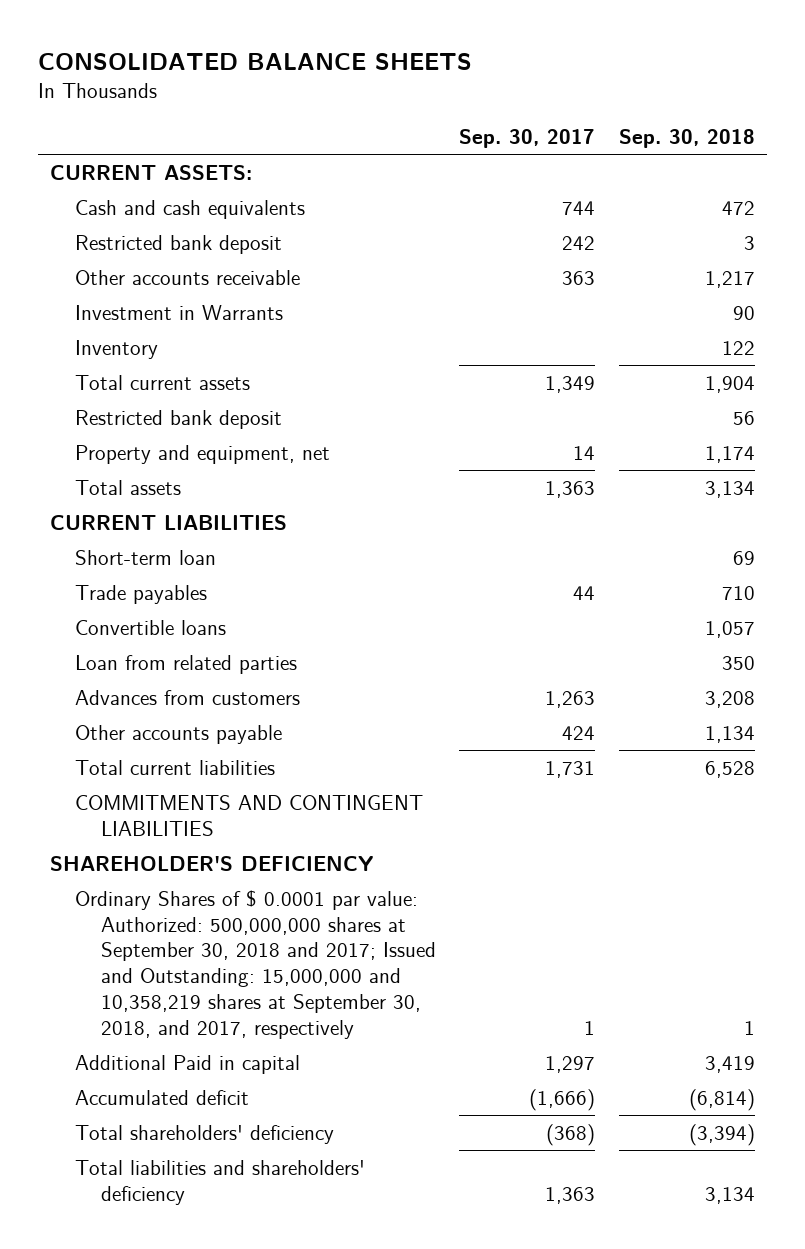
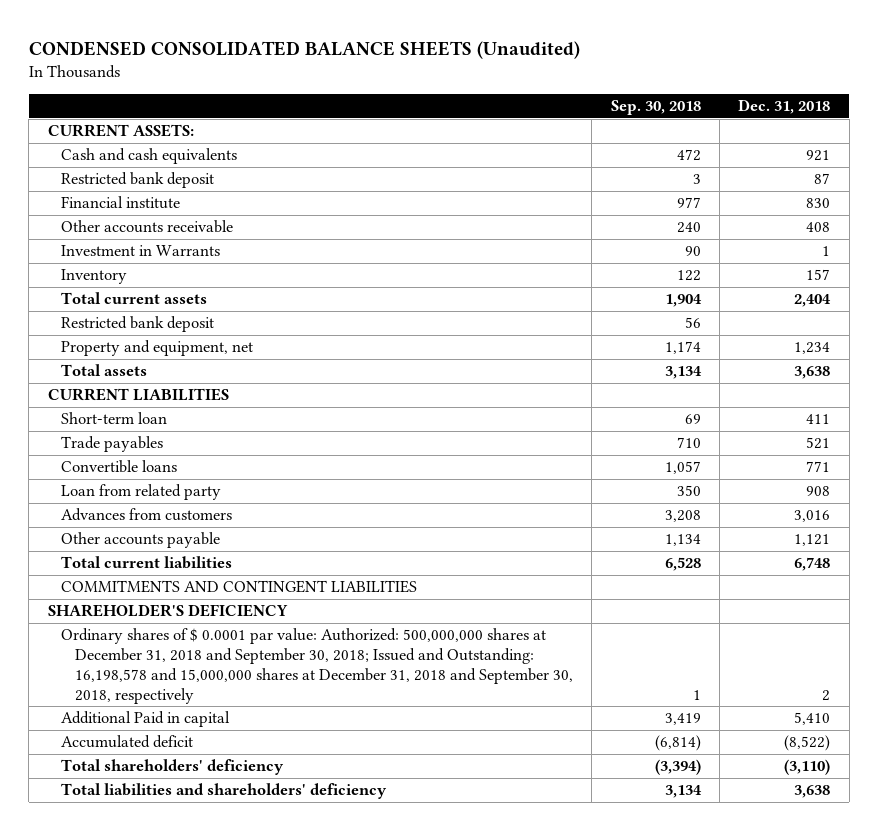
- CONSOLIDATED BALANCE SHEETS
+ CONDENSED CONSOLIDATED BALANCE SHEETS (Unaudited)
- | Sep. 30, 2017 | Sep. 30, 2018
+ | Sep. 30, 2018 | Dec. 31, 2018
- Other accounts receivable | 363 | 1,217
+ Financial institute | 977 | 830
+ Other accounts receivable | 240 | 408
- Loan from related parties | | 350
+ Loan from related party | 350 | 908
- Ordinary Shares of $ 0.0001 par value: Authorized: 500,000,000 shares at September 30, 2018 and 2017; Issued and Outstanding: 15,000,000 and 10,358,219 shares at September 30, 2018, and 2017, respectively | 1 | 1
+ Ordinary shares of $ 0.0001 par value: Authorized: 500,000,000 shares at December 31, 2018 and September 30, 2018; Issued and Outstanding: 16,198,578 and 15,000,000 shares at December 31, 2018 and September 30, 2018, respectively | 1 | 2

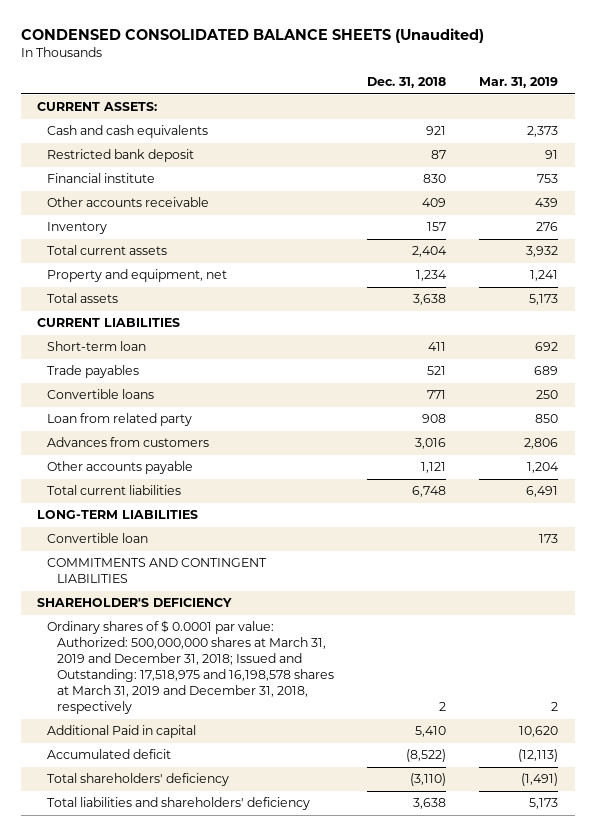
- | Sep. 30, 2018 | Dec. 31, 2018
+ | Dec. 31, 2018 | Mar. 31, 2019
- Other accounts receivable | 240 | 408
- Investment in Warrants | 90 | 1
+ Other accounts receivable | 409 | 439
- Restricted bank deposit | 56 |
+ LONG-TERM LIABILITIES
+ Convertible loan | | 173
- Ordinary shares of $ 0.0001 par value: Authorized: 500,000,000 shares at December 31, 2018 and September 30, 2018; Issued and Outstanding: 16,198,578 and 15,000,000 shares at December 31, 2018 and September 30, 2018, respectively | 1 | 2
+ Ordinary shares of $ 0.0001 par value: Authorized: 500,000,000 shares at March 31, 2019 and December 31, 2018; Issued and Outstanding: 17,518,975 and 16,198,578 shares at March 31, 2019 and December 31, 2018, respectively | 2 | 2

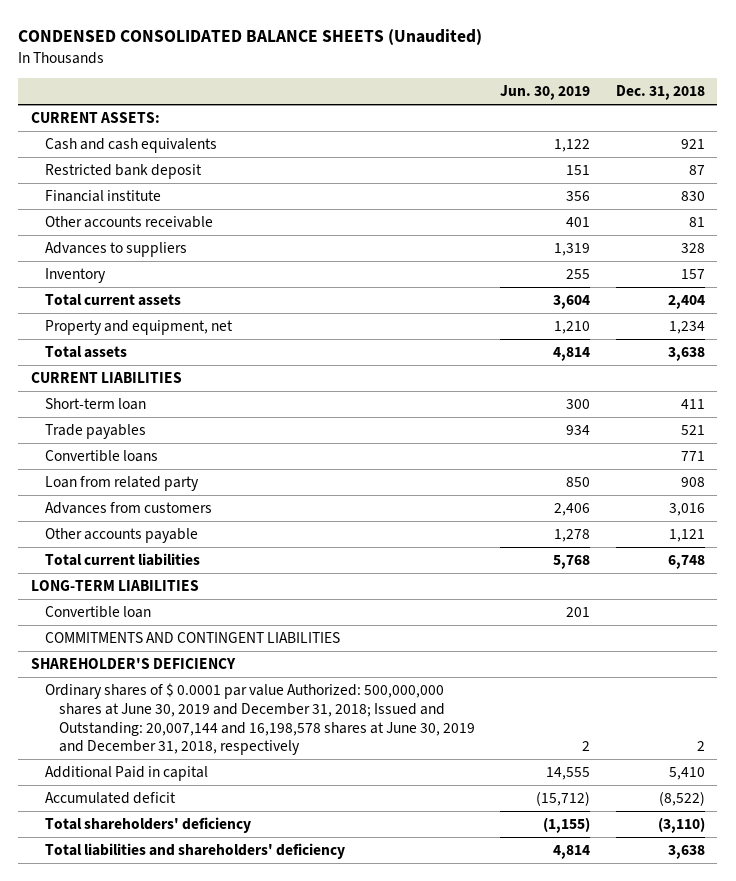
- | Dec. 31, 2018 | Mar. 31, 2019
+ | Jun. 30, 2019 | Dec. 31, 2018
- Other accounts receivable | 409 | 439
+ Other accounts receivable | 401 | 81
+ Advances to suppliers | 1,319 | 328
- Ordinary shares of $ 0.0001 par value: Authorized: 500,000,000 shares at March 31, 2019 and December 31, 2018; Issued and Outstanding: 17,518,975 and 16,198,578 shares at March 31, 2019 and December 31, 2018, respectively | 2 | 2
+ Ordinary shares of $ 0.0001 par value Authorized: 500,000,000 shares at June 30, 2019 and December 31, 2018; Issued and Outstanding: 20,007,144 and 16,198,578 shares at June 30, 2019 and December 31, 2018, respectively | 2 | 2

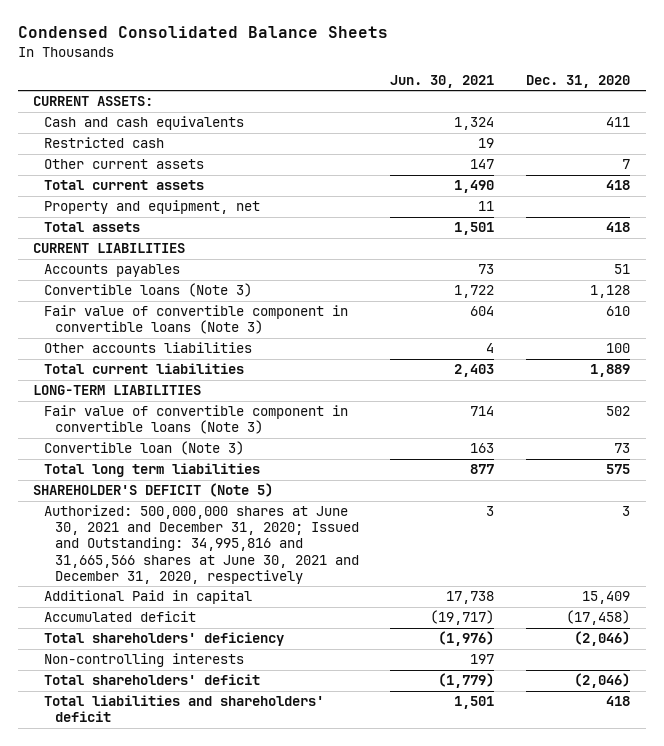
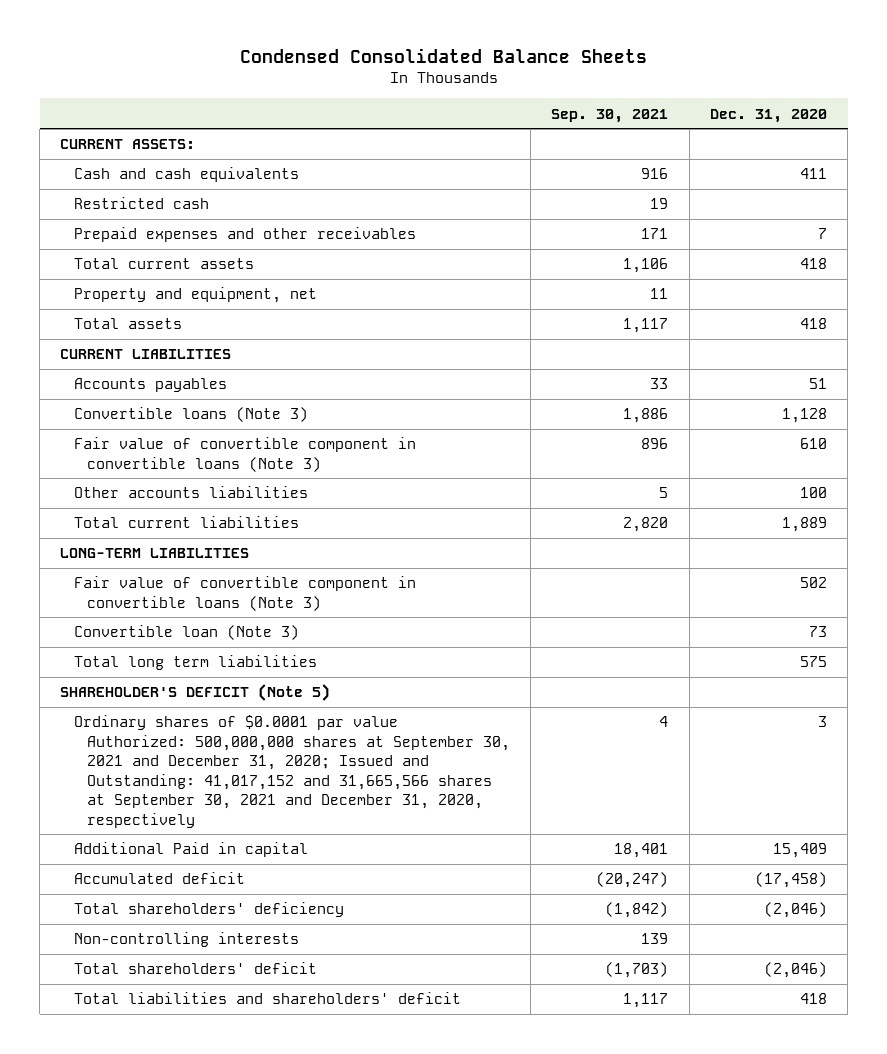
- | Jun. 30, 2021 | Dec. 31, 2020
+ | Sep. 30, 2021 | Dec. 31, 2020
- Other current assets | 147 | 7
+ Prepaid expenses and other receivables | 171 | 7
- Authorized: 500,000,000 shares at June 30, 2021 and December 31, 2020; Issued and Outstanding: 34,995,816 and 31,665,566 shares at June 30, 2021 and December 31, 2020, respectively | 3 | 3
+ Ordinary shares of $0.0001 par value Authorized: 500,000,000 shares at September 30, 2021 and December 31, 2020; Issued and Outstanding: 41,017,152 and 31,665,566 shares at September 30, 2021 and December 31, 2020, respectively | 4 | 3

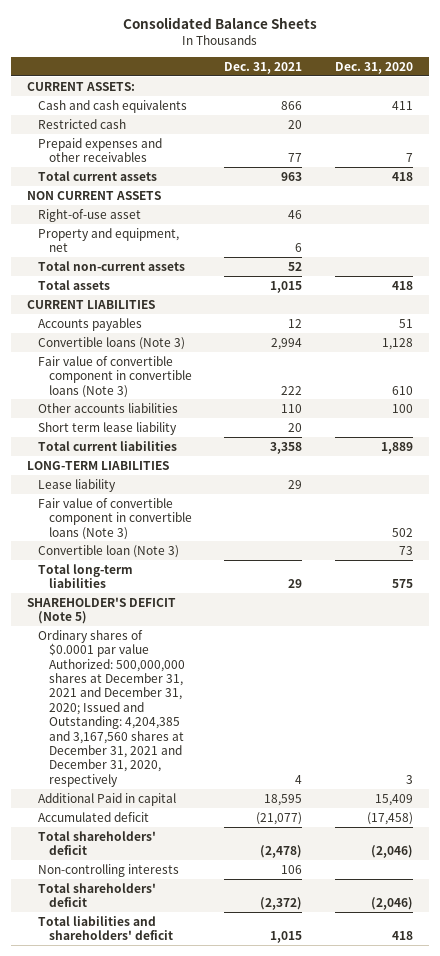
- Condensed Consolidated Balance Sheets
+ Consolidated Balance Sheets
- | Sep. 30, 2021 | Dec. 31, 2020
+ | Dec. 31, 2021 | Dec. 31, 2020
+ NON CURRENT ASSETS
+ Right-of-use asset | 46 |
+ Total non-current assets | 52 |
+ Short term lease liability | 20 |
+ Lease liability | 29 |
- Total long term liabilities | | 575
+ Total long-term liabilities | 29 | 575
- Ordinary shares of $0.0001 par value Authorized: 500,000,000 shares at September 30, 2021 and December 31, 2020; Issued and Outstanding: 41,017,152 and 31,665,566 shares at September 30, 2021 and December 31, 2020, respectively | 4 | 3
+ Ordinary shares of $0.0001 par value Authorized: 500,000,000 shares at December 31, 2021 and December 31, 2020; Issued and Outstanding: 4,204,385 and 3,167,560 shares at December 31, 2021 and December 31, 2020, respectively | 4 | 3
- Total shareholders' deficiency | (1,842) | (2,046)
+ Total shareholders' deficit | (2,478) | (2,046)

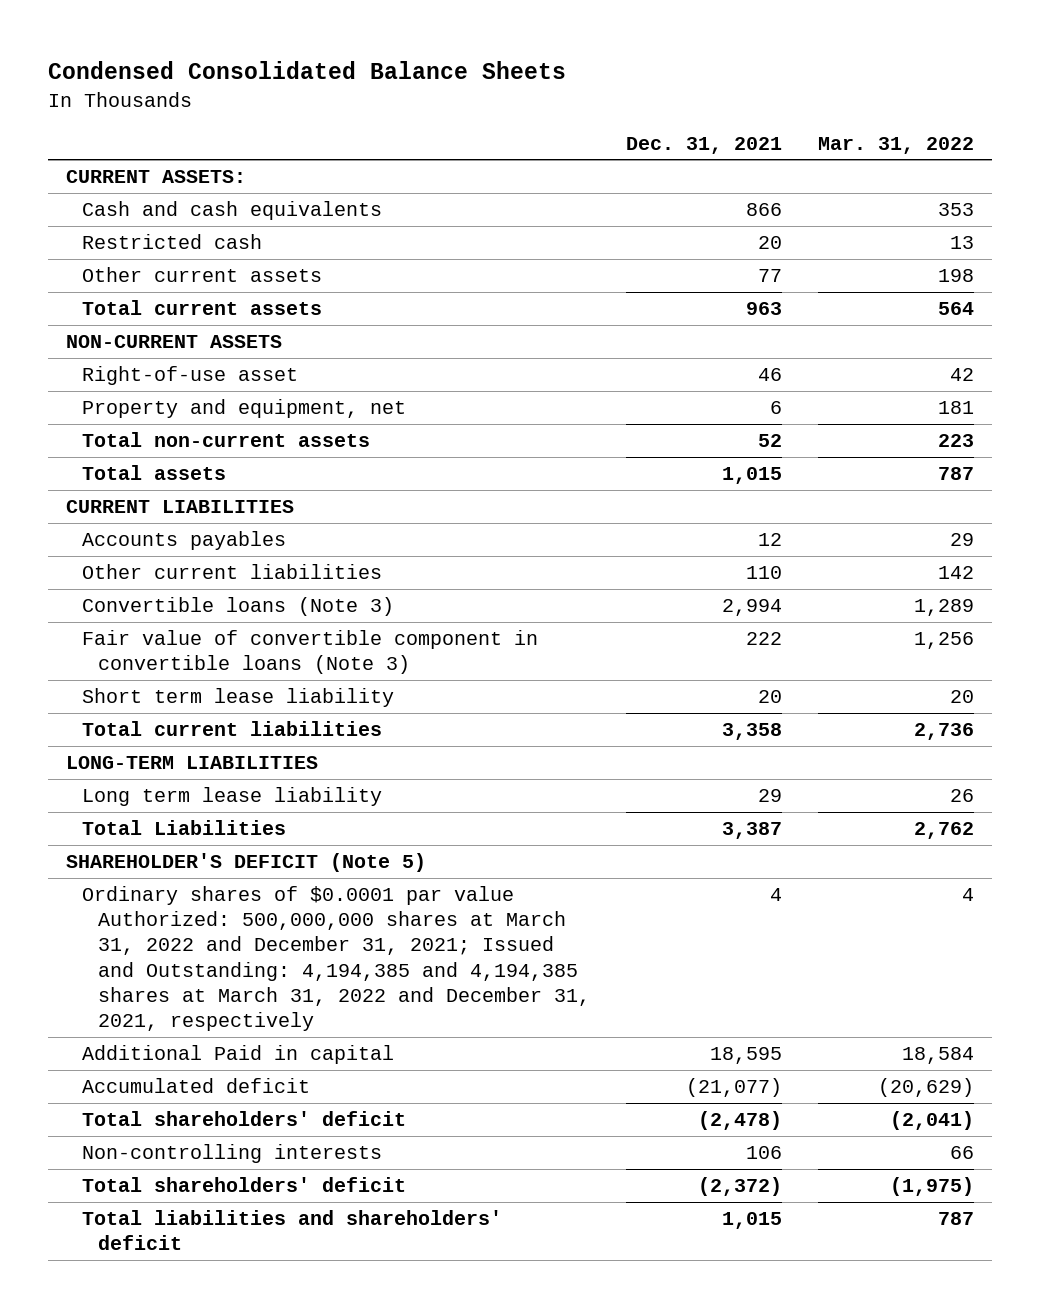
- Consolidated Balance Sheets
+ Condensed Consolidated Balance Sheets
- | Dec. 31, 2021 | Dec. 31, 2020
+ | Dec. 31, 2021 | Mar. 31, 2022
- Prepaid expenses and other receivables | 77 | 7
+ Other current assets | 77 | 198
- NON CURRENT ASSETS
+ NON-CURRENT ASSETS
+ Other current liabilities | 110 | 142
- Other accounts liabilities | 110 | 100
- Lease liability | 29 |
- Fair value of convertible component in convertible loans (Note 3) | | 502
- Convertible loan (Note 3) | | 73
- Total long-term liabilities | 29 | 575
+ Long term lease liability | 29 | 26
+ Total Liabilities | 3,387 | 2,762
- Ordinary shares of $0.0001 par value Authorized: 500,000,000 shares at December 31, 2021 and December 31, 2020; Issued and Outstanding: 4,204,385 and 3,167,560 shares at December 31, 2021 and December 31, 2020, respectively | 4 | 3
+ Ordinary shares of $0.0001 par value Authorized: 500,000,000 shares at March 31, 2022 and December 31, 2021; Issued and Outstanding: 4,194,385 and 4,194,385 shares at March 31, 2022 and December 31, 2021, respectively | 4 | 4

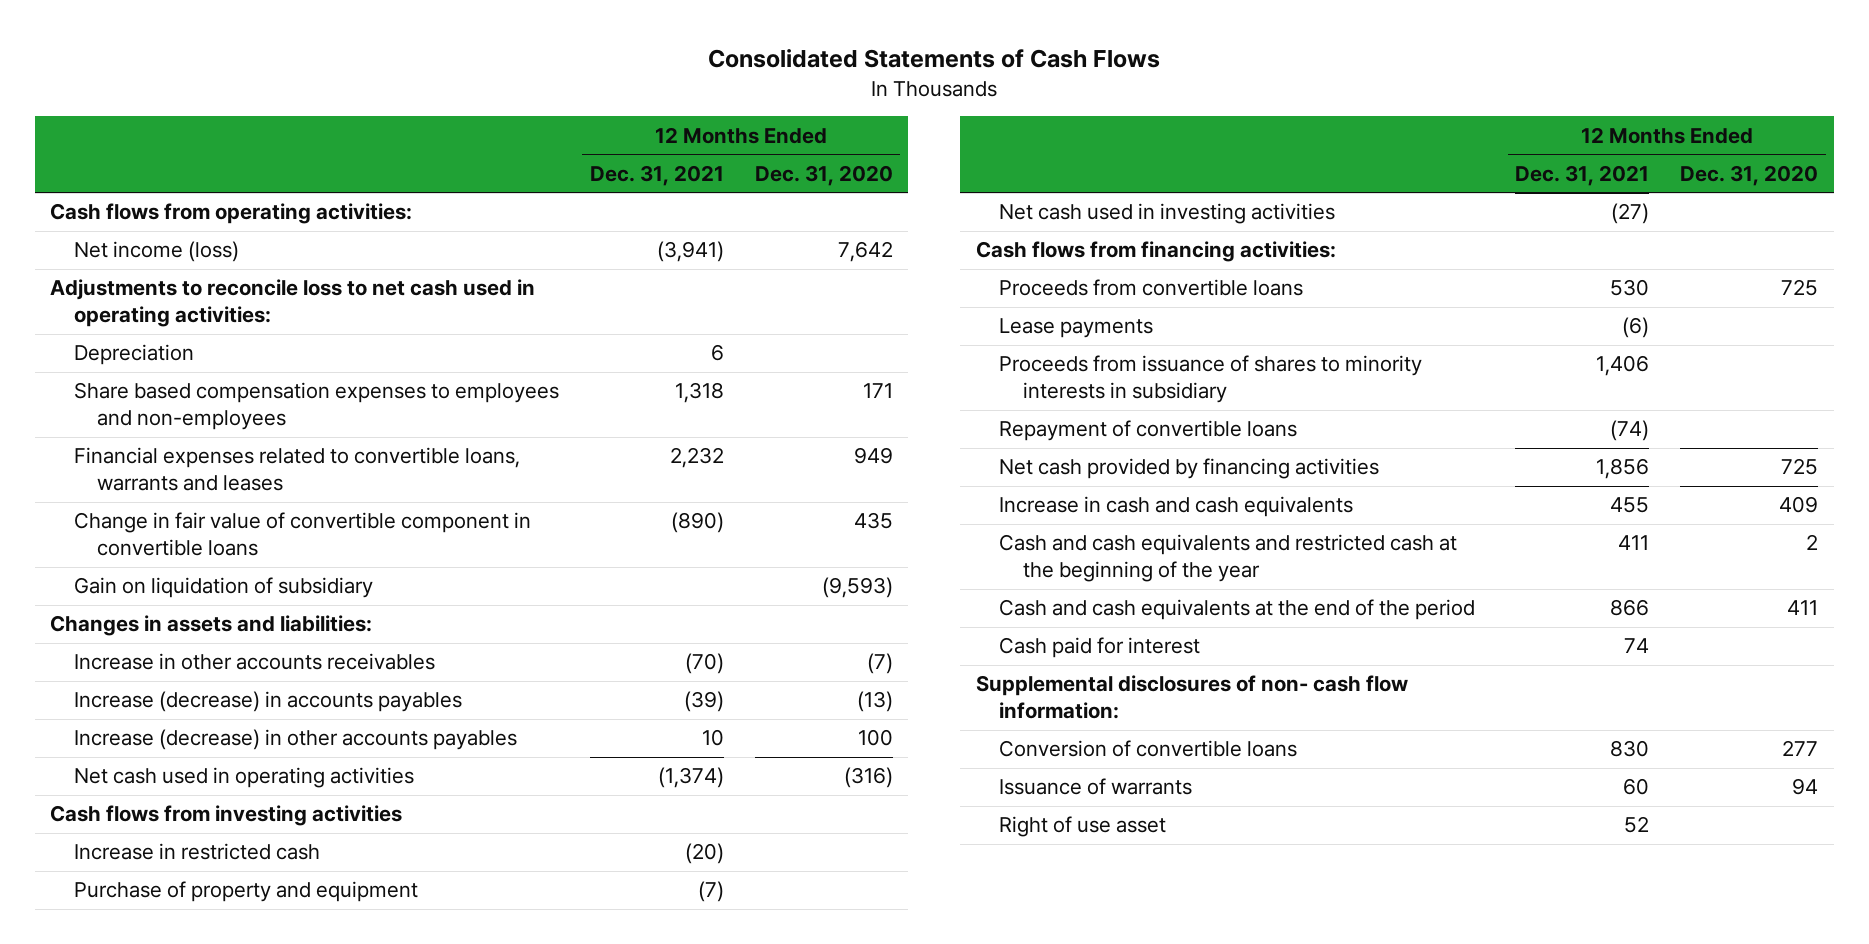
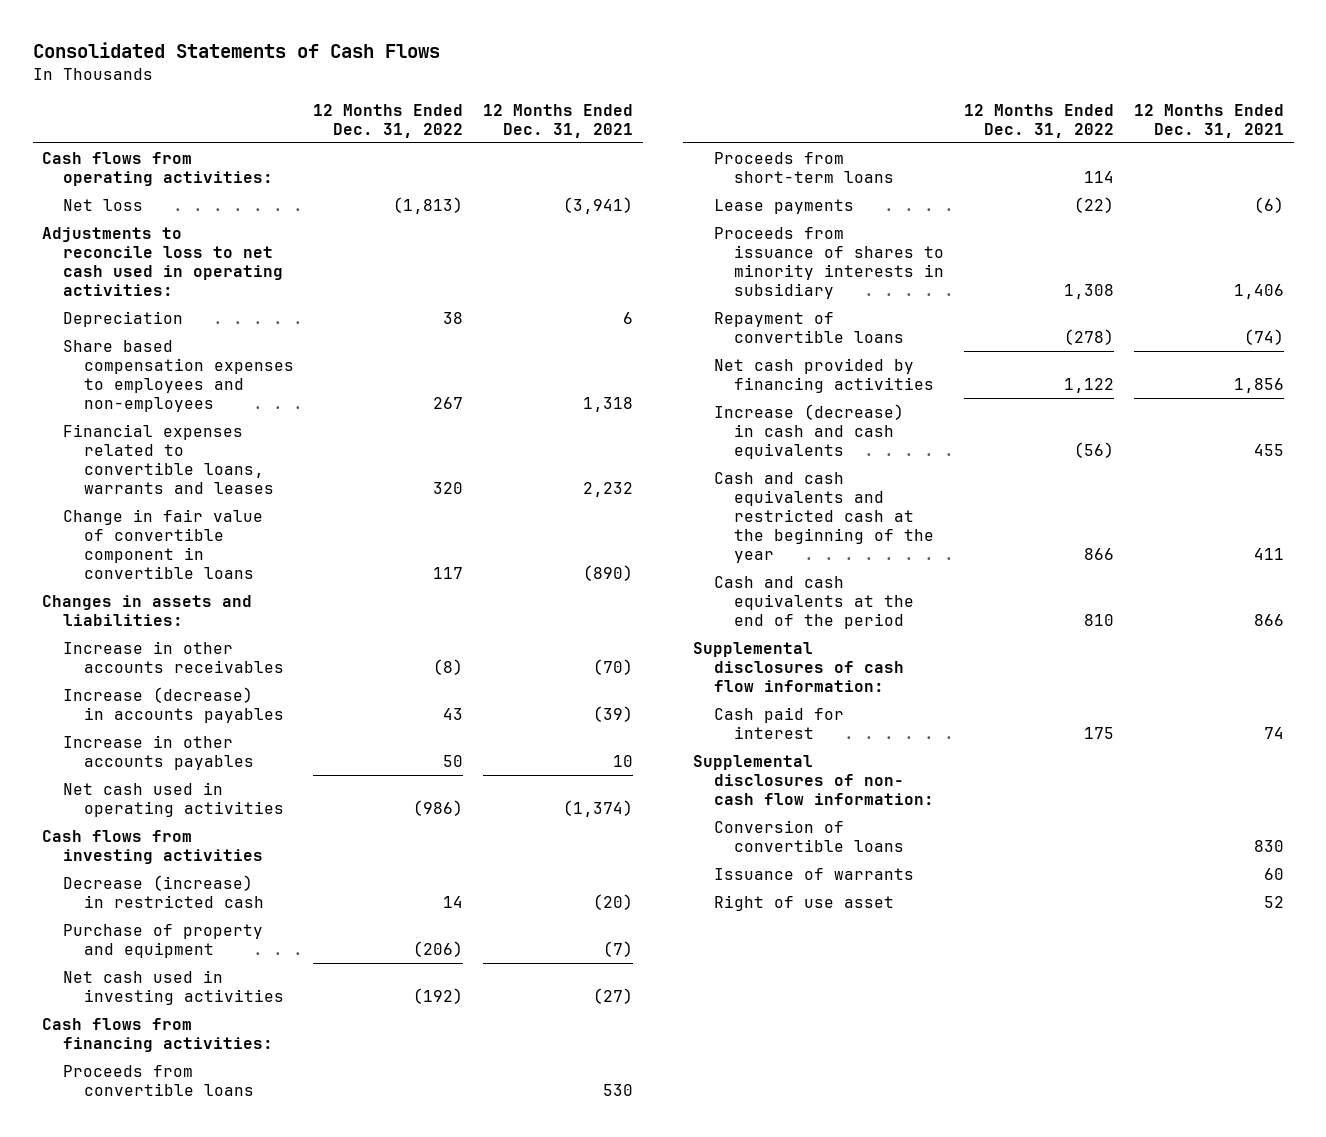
- | 12 Months Ended Dec. 31, 2021 | 12 Months Ended Dec. 31, 2020
+ | 12 Months Ended Dec. 31, 2022 | 12 Months Ended Dec. 31, 2021
- Net income (loss) | (3,941) | 7,642
+ Net loss | (1,813) | (3,941)
- Gain on liquidation of subsidiary | | (9,593)
- Increase (decrease) in other accounts payables | 10 | 100
+ Increase in other accounts payables | 50 | 10
- Increase in restricted cash | (20) |
+ Decrease (increase) in restricted cash | 14 | (20)
+ Proceeds from short-term loans | 114 |
- Increase in cash and cash equivalents | 455 | 409
+ Increase (decrease) in cash and cash equivalents | (56) | 455
+ Supplemental disclosures of cash flow information:

